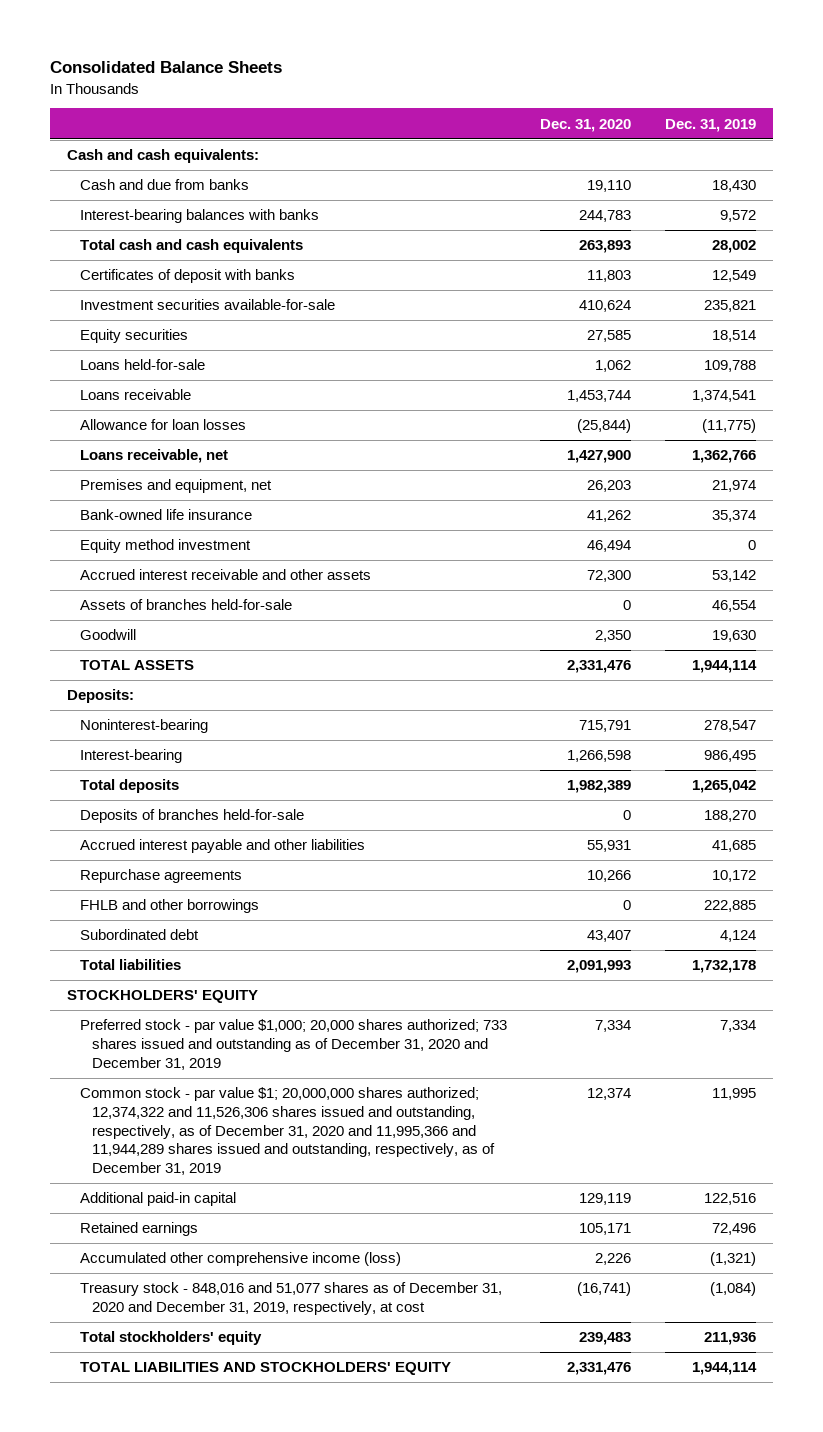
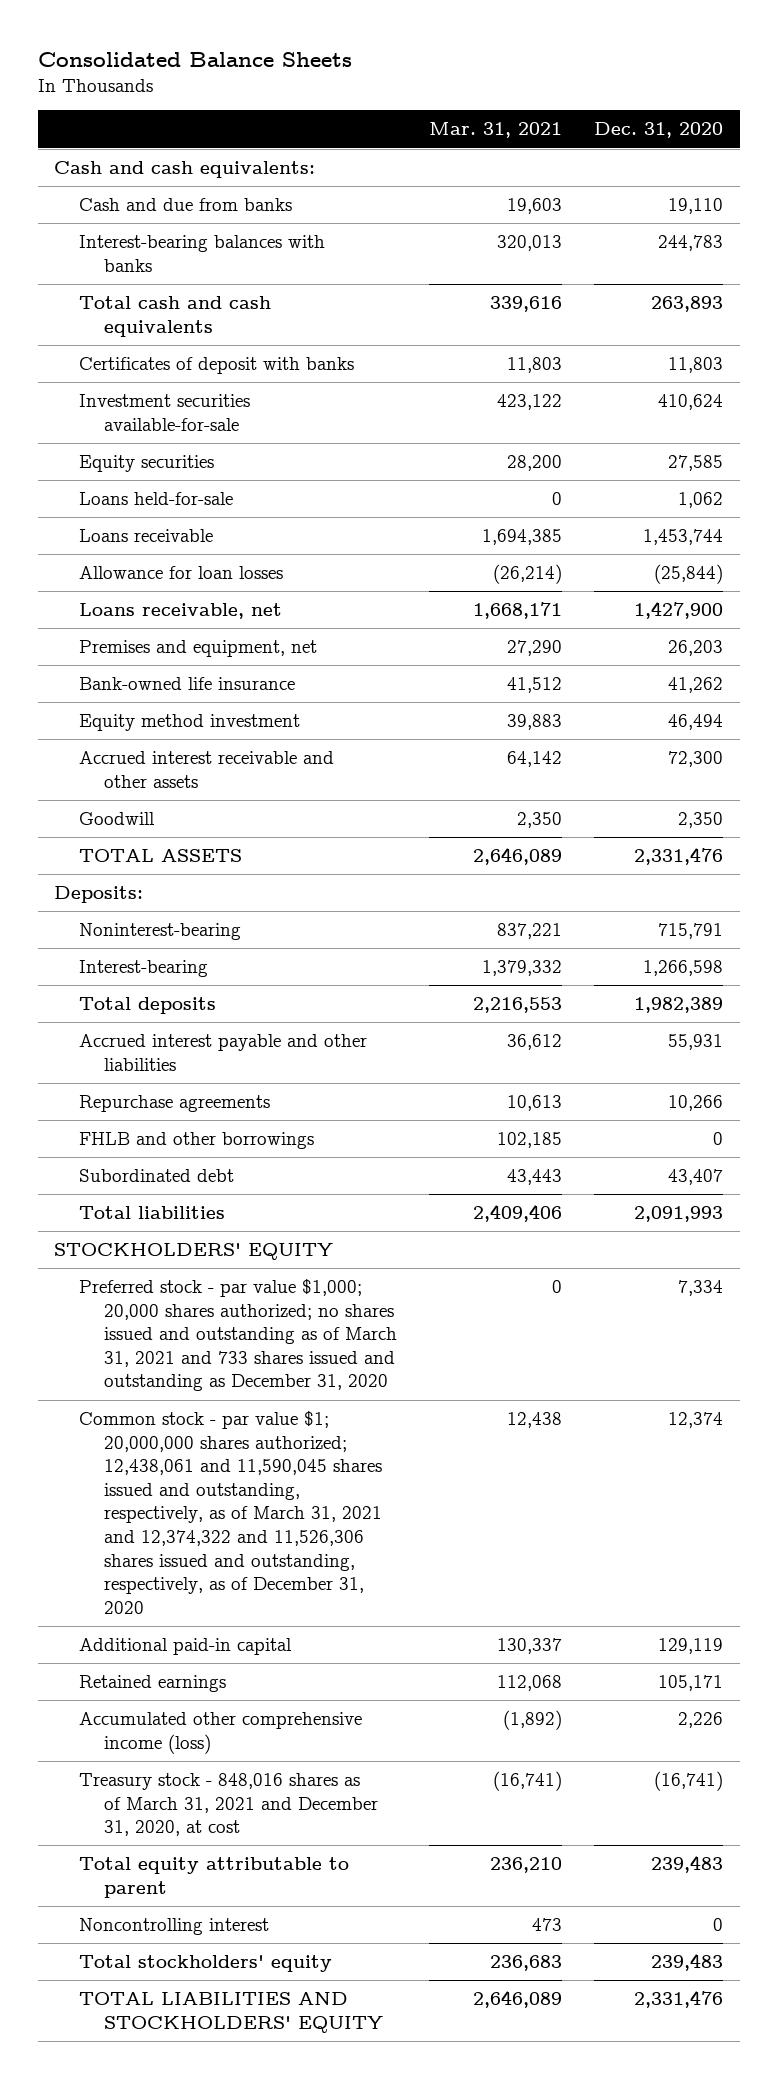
- | Dec. 31, 2020 | Dec. 31, 2019
+ | Mar. 31, 2021 | Dec. 31, 2020
- Assets of branches held-for-sale | 0 | 46,554
- Deposits of branches held-for-sale | 0 | 188,270
- Preferred stock - par value $1,000; 20,000 shares authorized; 733 shares issued and outstanding as of December 31, 2020 and December 31, 2019 | 7,334 | 7,334
- Common stock - par value $1; 20,000,000 shares authorized; 12,374,322 and 11,526,306 shares issued and outstanding, respectively, as of December 31, 2020 and 11,995,366 and 11,944,289 shares issued and outstanding, respectively, as of December 31, 2019 | 12,374 | 11,995
+ Preferred stock - par value $1,000; 20,000 shares authorized; no shares issued and outstanding as of March 31, 2021 and 733 shares issued and outstanding as December 31, 2020 | 0 | 7,334
+ Common stock - par value $1; 20,000,000 shares authorized; 12,438,061 and 11,590,045 shares issued and outstanding, respectively, as of March 31, 2021 and 12,374,322 and 11,526,306 shares issued and outstanding, respectively, as of December 31, 2020 | 12,438 | 12,374
- Treasury stock - 848,016 and 51,077 shares as of December 31, 2020 and December 31, 2019, respectively, at cost | (16,741) | (1,084)
+ Treasury stock - 848,016 shares as of March 31, 2021 and December 31, 2020, at cost | (16,741) | (16,741)
+ Total equity attributable to parent | 236,210 | 239,483
+ Noncontrolling interest | 473 | 0

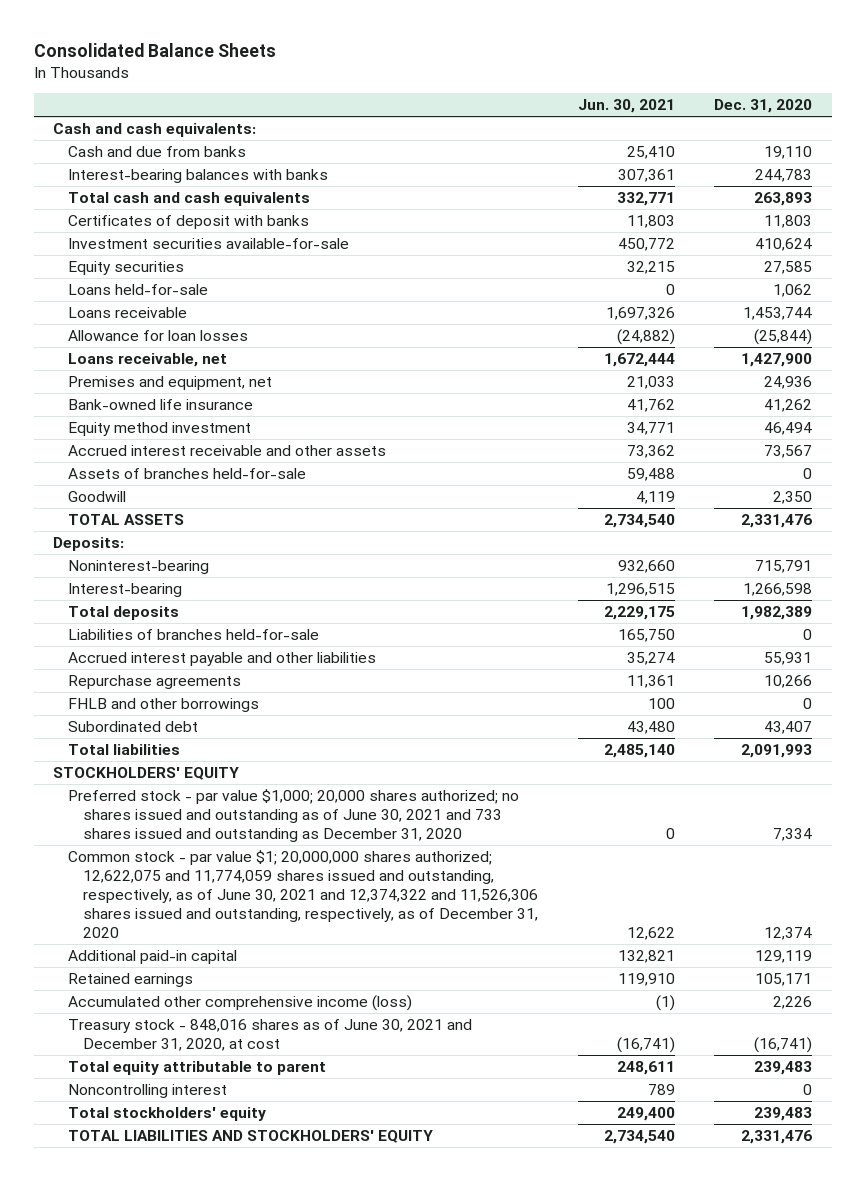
- | Mar. 31, 2021 | Dec. 31, 2020
+ | Jun. 30, 2021 | Dec. 31, 2020
- Premises and equipment, net | 27,290 | 26,203
+ Premises and equipment, net | 21,033 | 24,936
- Accrued interest receivable and other assets | 64,142 | 72,300
+ Accrued interest receivable and other assets | 73,362 | 73,567
+ Assets of branches held-for-sale | 59,488 | 0
+ Liabilities of branches held-for-sale | 165,750 | 0
- Preferred stock - par value $1,000; 20,000 shares authorized; no shares issued and outstanding as of March 31, 2021 and 733 shares issued and outstanding as December 31, 2020 | 0 | 7,334
- Common stock - par value $1; 20,000,000 shares authorized; 12,438,061 and 11,590,045 shares issued and outstanding, respectively, as of March 31, 2021 and 12,374,322 and 11,526,306 shares issued and outstanding, respectively, as of December 31, 2020 | 12,438 | 12,374
+ Preferred stock - par value $1,000; 20,000 shares authorized; no shares issued and outstanding as of June 30, 2021 and 733 shares issued and outstanding as December 31, 2020 | 0 | 7,334
+ Common stock - par value $1; 20,000,000 shares authorized; 12,622,075 and 11,774,059 shares issued and outstanding, respectively, as of June 30, 2021 and 12,374,322 and 11,526,306 shares issued and outstanding, respectively, as of December 31, 2020 | 12,622 | 12,374
- Treasury stock - 848,016 shares as of March 31, 2021 and December 31, 2020, at cost | (16,741) | (16,741)
+ Treasury stock - 848,016 shares as of June 30, 2021 and December 31, 2020, at cost | (16,741) | (16,741)

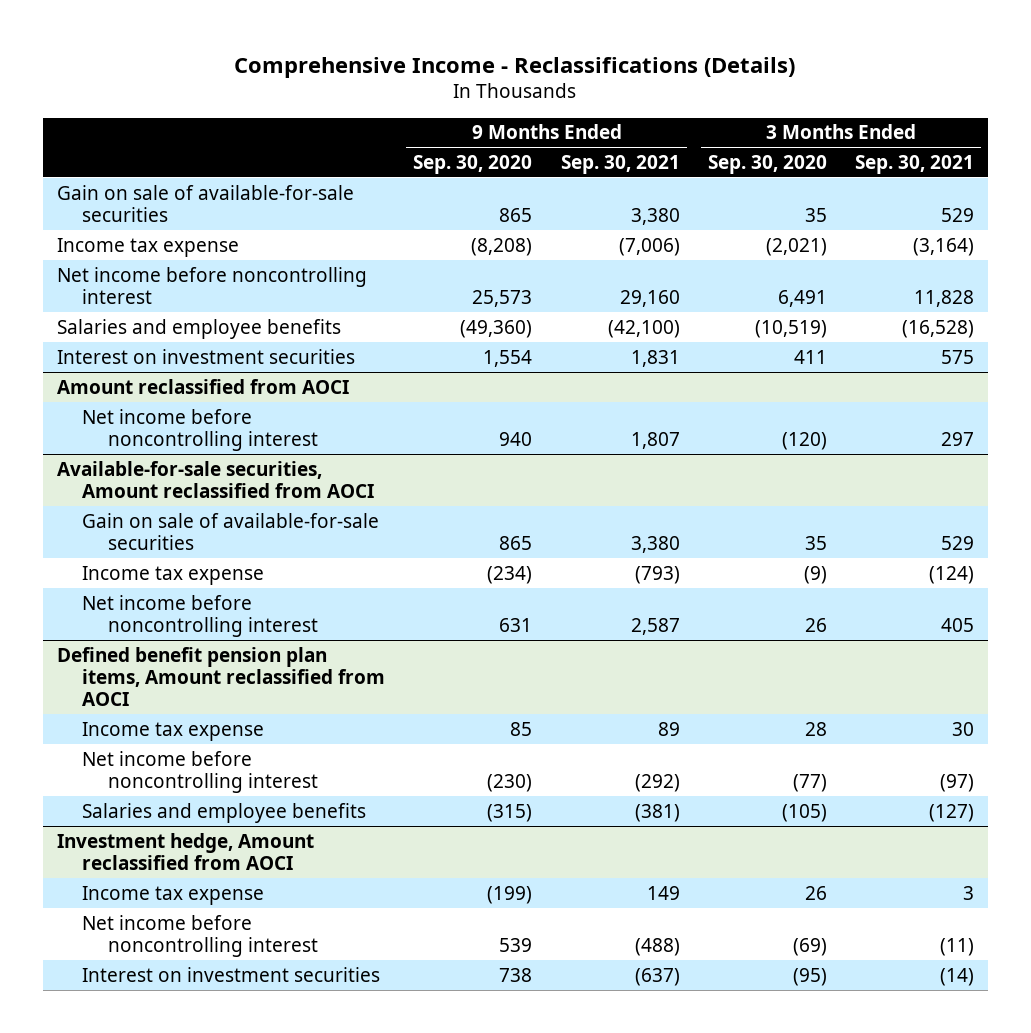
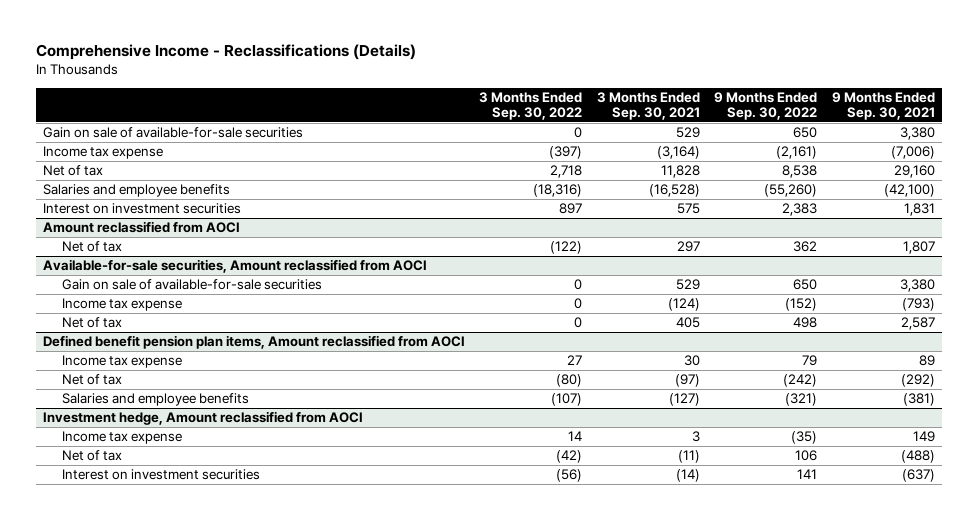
- | 9 Months Ended Sep. 30, 2020 | 9 Months Ended Sep. 30, 2021 | 3 Months Ended Sep. 30, 2020 | 3 Months Ended Sep. 30, 2021
+ | 3 Months Ended Sep. 30, 2022 | 3 Months Ended Sep. 30, 2021 | 9 Months Ended Sep. 30, 2022 | 9 Months Ended Sep. 30, 2021
- Net income before noncontrolling interest | 25,573 | 29,160 | 6,491 | 11,828
+ Net of tax | 2,718 | 11,828 | 8,538 | 29,160
@ Amount reclassified from AOCI
- Net income before noncontrolling interest | 940 | 1,807 | (120) | 297
+ Net of tax | (122) | 297 | 362 | 1,807
@ Available-for-sale securities, Amount reclassified from AOCI
- Net income before noncontrolling interest | 631 | 2,587 | 26 | 405
+ Net of tax | 0 | 405 | 498 | 2,587
@ Defined benefit pension plan items, Amount reclassified from AOCI
- Net income before noncontrolling interest | (230) | (292) | (77) | (97)
+ Net of tax | (80) | (97) | (242) | (292)
@ Investment hedge, Amount reclassified from AOCI
- Net income before noncontrolling interest | 539 | (488) | (69) | (11)
+ Net of tax | (42) | (11) | 106 | (488)

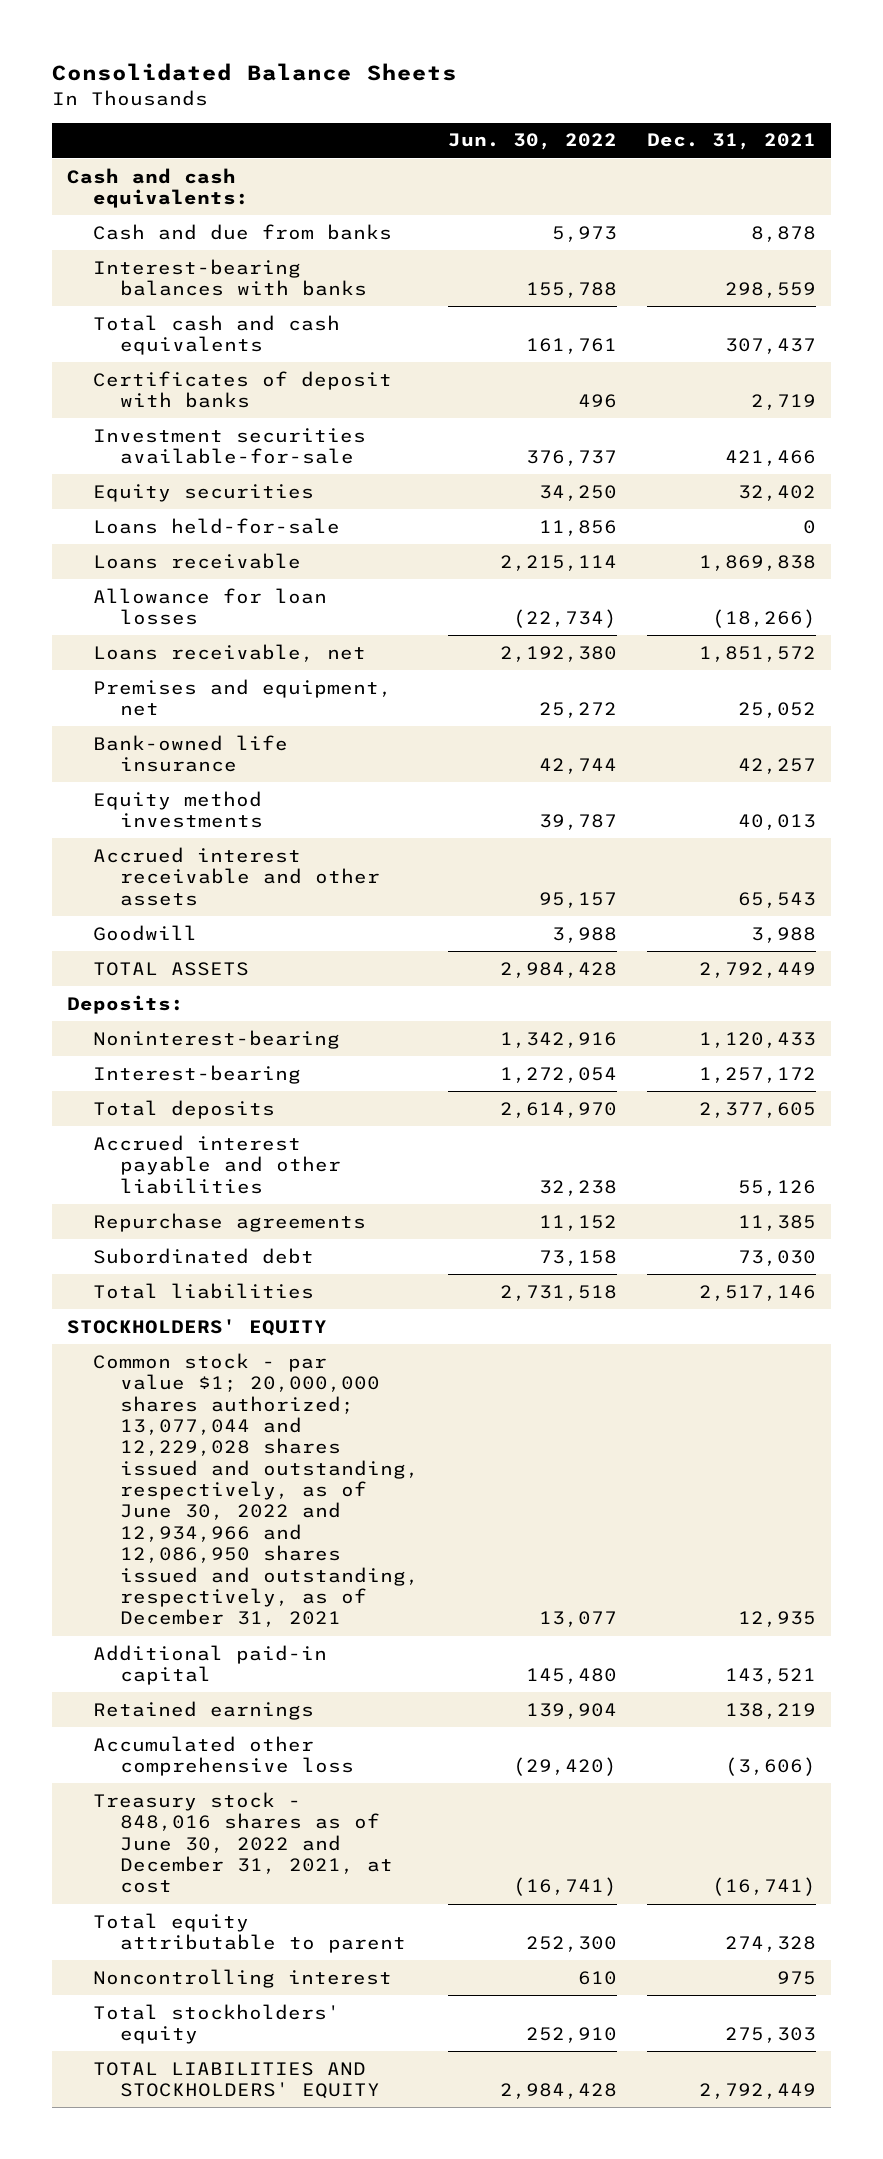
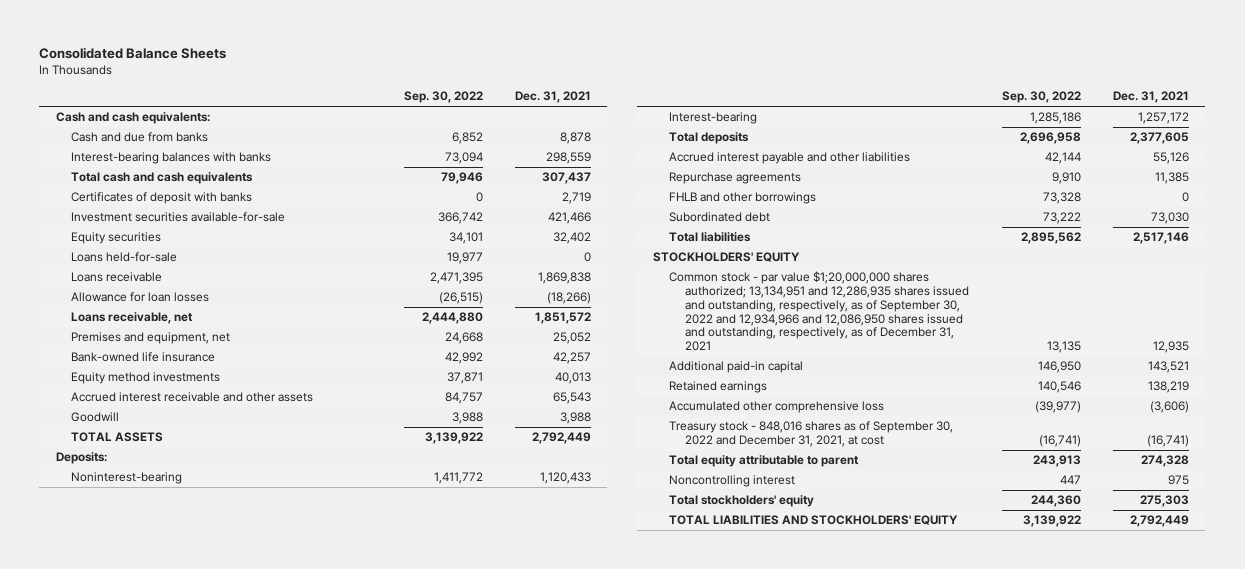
- | Jun. 30, 2022 | Dec. 31, 2021
+ | Sep. 30, 2022 | Dec. 31, 2021
+ FHLB and other borrowings | 73,328 | 0
- Common stock - par value $1; 20,000,000 shares authorized; 13,077,044 and 12,229,028 shares issued and outstanding, respectively, as of June 30, 2022 and 12,934,966 and 12,086,950 shares issued and outstanding, respectively, as of December 31, 2021 | 13,077 | 12,935
+ Common stock - par value $1;20,000,000 shares authorized; 13,134,951 and 12,286,935 shares issued and outstanding, respectively, as of September 30, 2022 and 12,934,966 and 12,086,950 shares issued and outstanding, respectively, as of December 31, 2021 | 13,135 | 12,935
- Treasury stock - 848,016 shares as of June 30, 2022 and December 31, 2021, at cost | (16,741) | (16,741)
+ Treasury stock - 848,016 shares as of September 30, 2022 and December 31, 2021, at cost | (16,741) | (16,741)

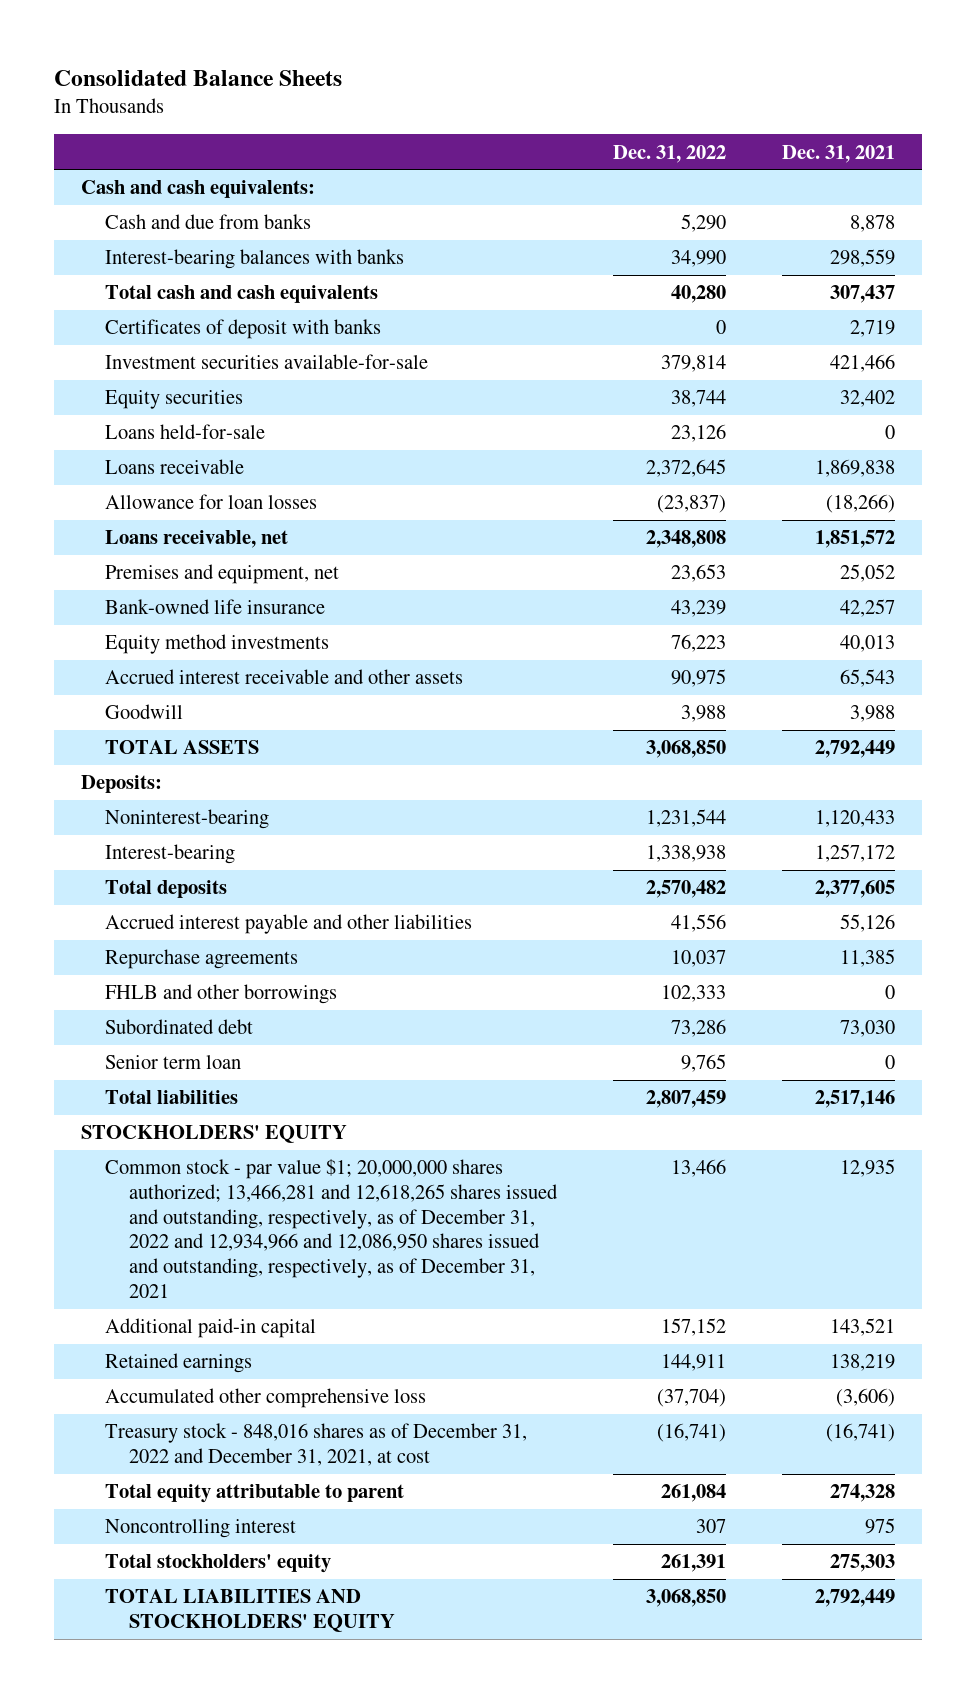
- | Sep. 30, 2022 | Dec. 31, 2021
+ | Dec. 31, 2022 | Dec. 31, 2021
+ Senior term loan | 9,765 | 0
- Common stock - par value $1;20,000,000 shares authorized; 13,134,951 and 12,286,935 shares issued and outstanding, respectively, as of September 30, 2022 and 12,934,966 and 12,086,950 shares issued and outstanding, respectively, as of December 31, 2021 | 13,135 | 12,935
+ Common stock - par value $1; 20,000,000 shares authorized; 13,466,281 and 12,618,265 shares issued and outstanding, respectively, as of December 31, 2022 and 12,934,966 and 12,086,950 shares issued and outstanding, respectively, as of December 31, 2021 | 13,466 | 12,935
- Treasury stock - 848,016 shares as of September 30, 2022 and December 31, 2021, at cost | (16,741) | (16,741)
+ Treasury stock - 848,016 shares as of December 31, 2022 and December 31, 2021, at cost | (16,741) | (16,741)

